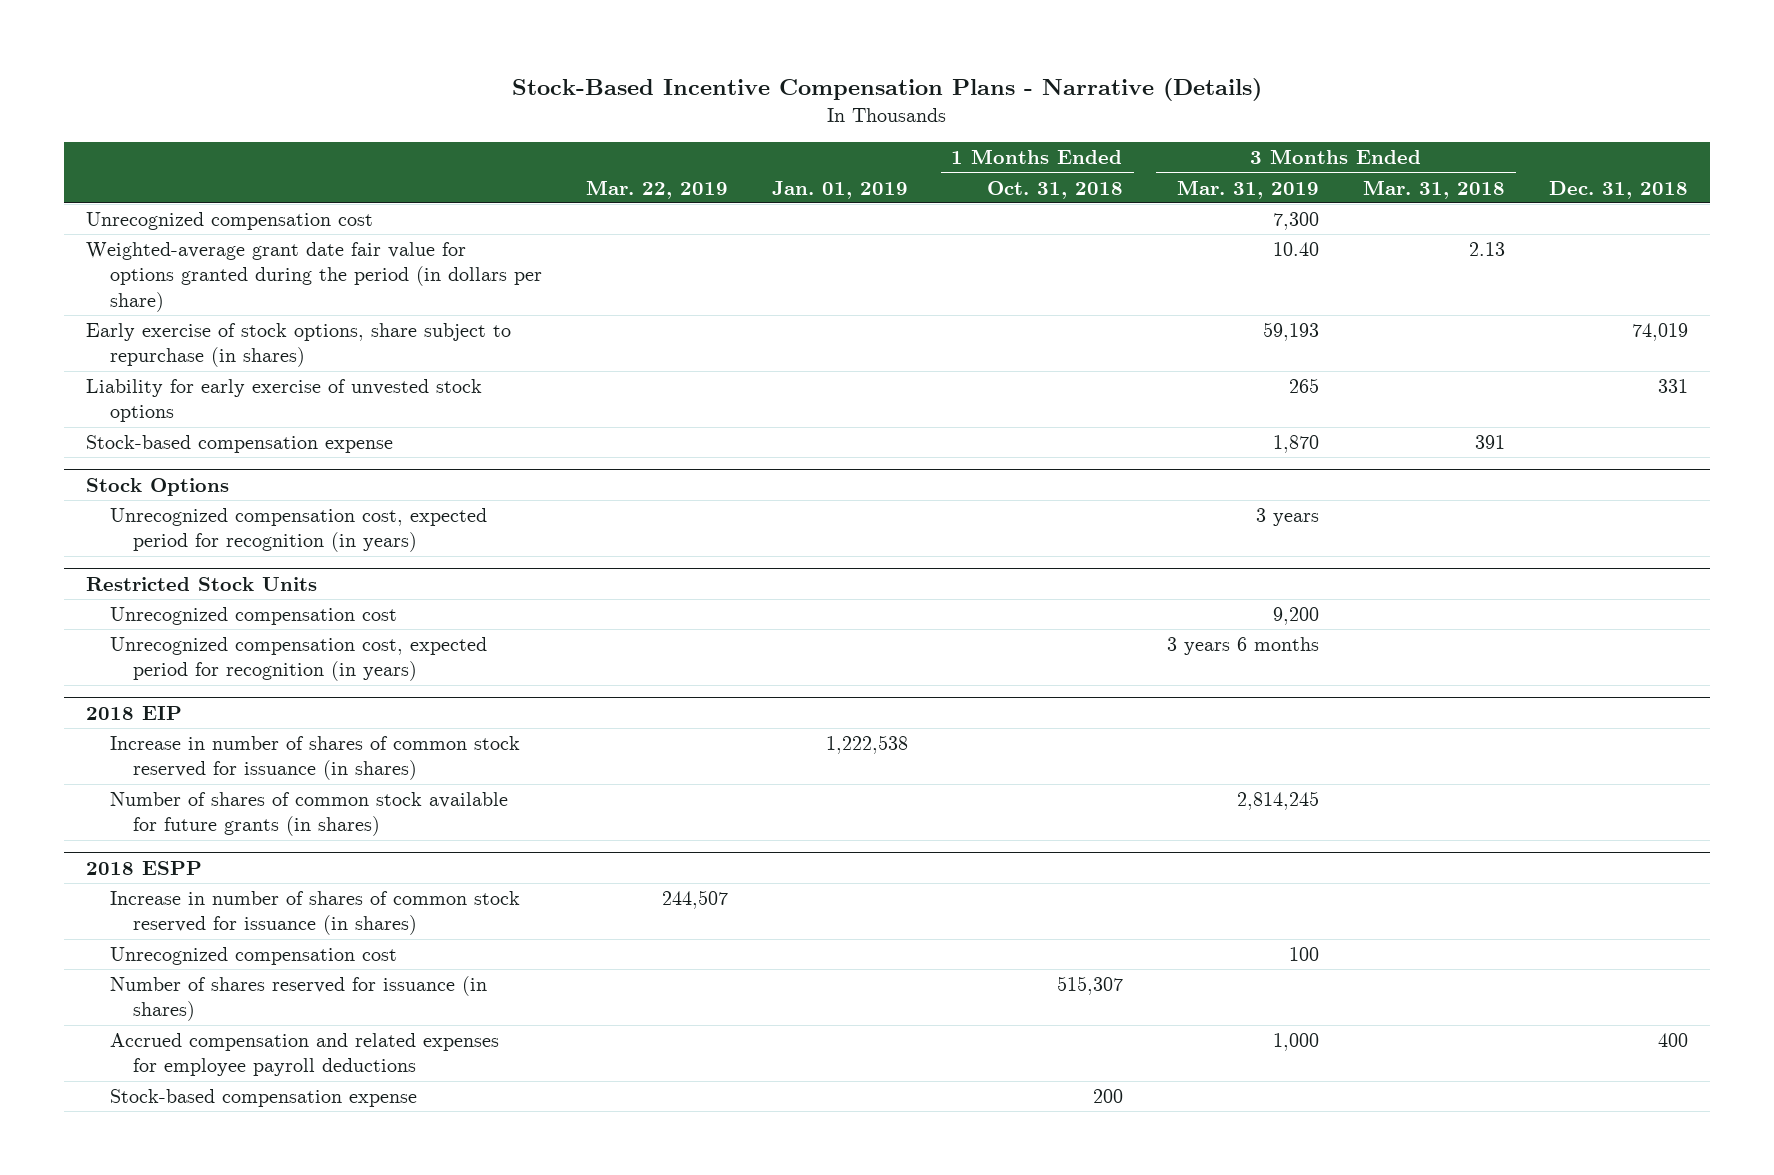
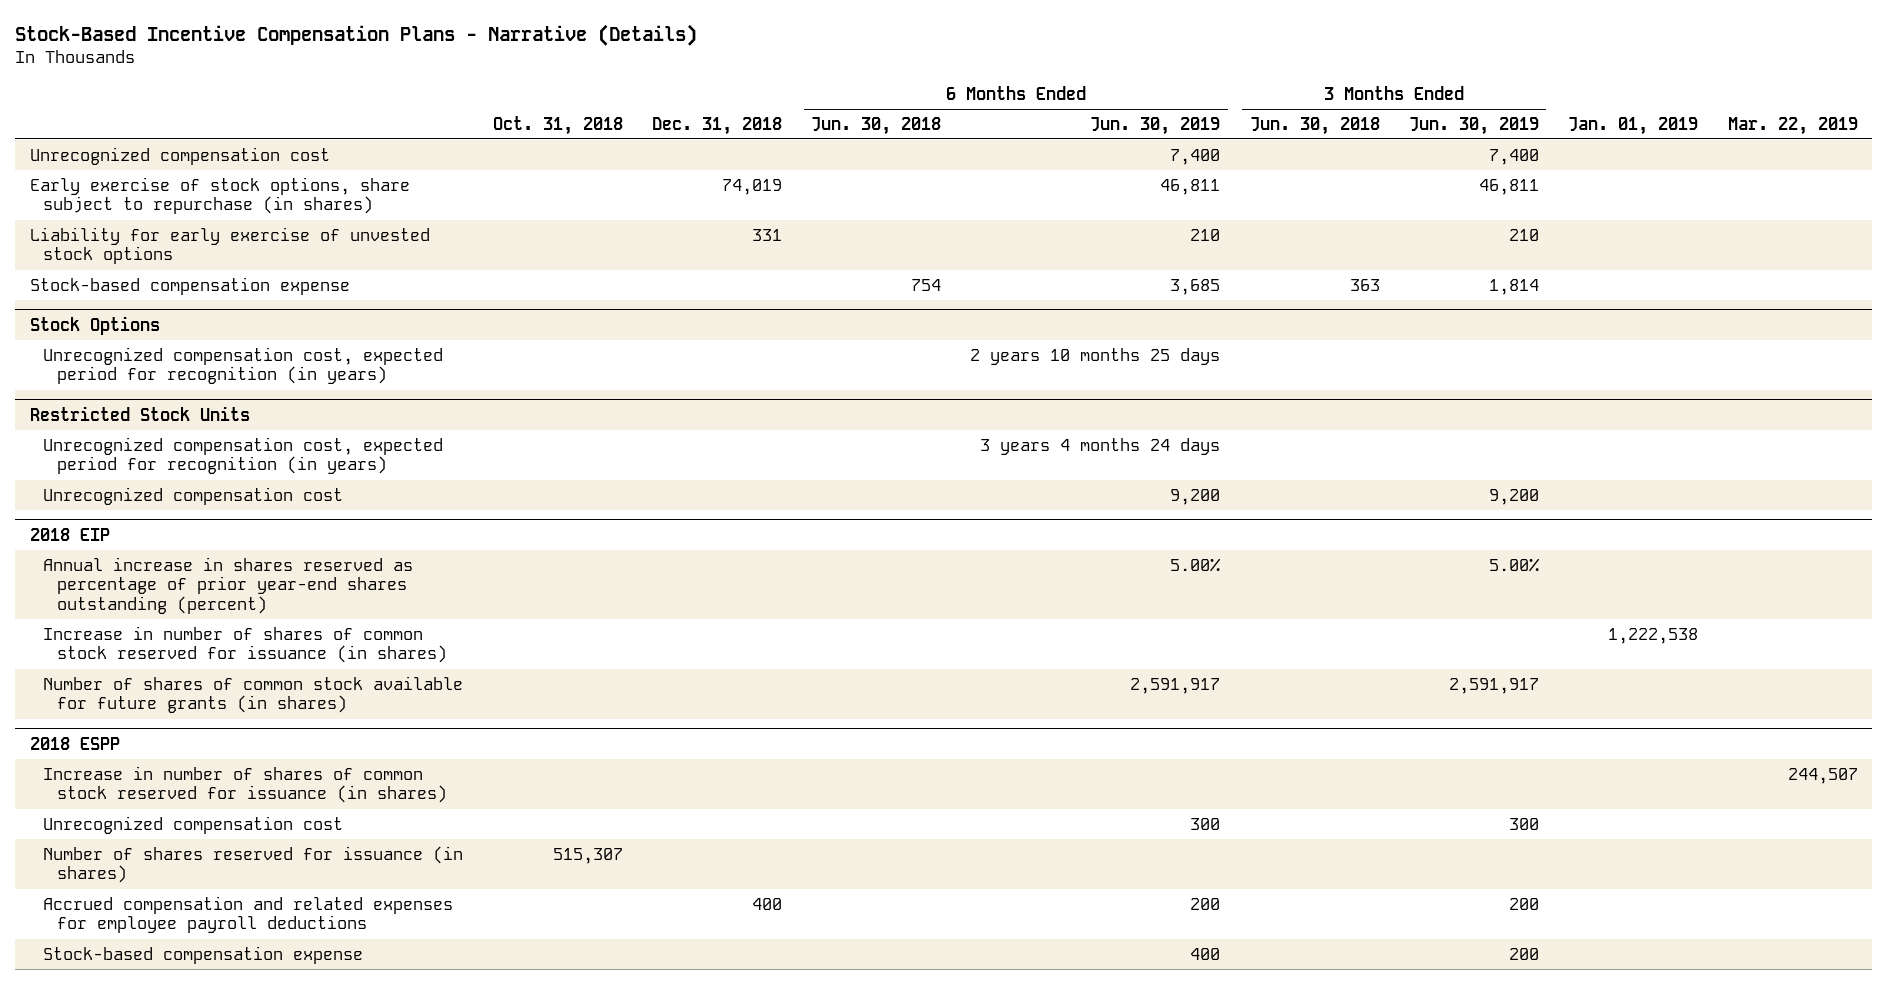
- | Mar. 22, 2019 | Jan. 01, 2019 | 1 Months Ended Oct. 31, 2018 | 3 Months Ended Mar. 31, 2019 | 3 Months Ended Mar. 31, 2018 | Dec. 31, 2018
+ | Oct. 31, 2018 | Dec. 31, 2018 | 6 Months Ended Jun. 30, 2018 | 6 Months Ended Jun. 30, 2019 | 3 Months Ended Jun. 30, 2018 | 3 Months Ended Jun. 30, 2019 | Jan. 01, 2019 | Mar. 22, 2019
- Weighted-average grant date fair value for options granted during the period (in dollars per share) | | | | 10.40 | 2.13 |
@ Restricted Stock Units
moved down: Unrecognized compensation cost | | | | 9,200 | | 9,200 | |
@ 2018 EIP
+ Annual increase in shares reserved as percentage of prior year-end shares outstanding (percent) | | | | 5.00% | | 5.00% | |

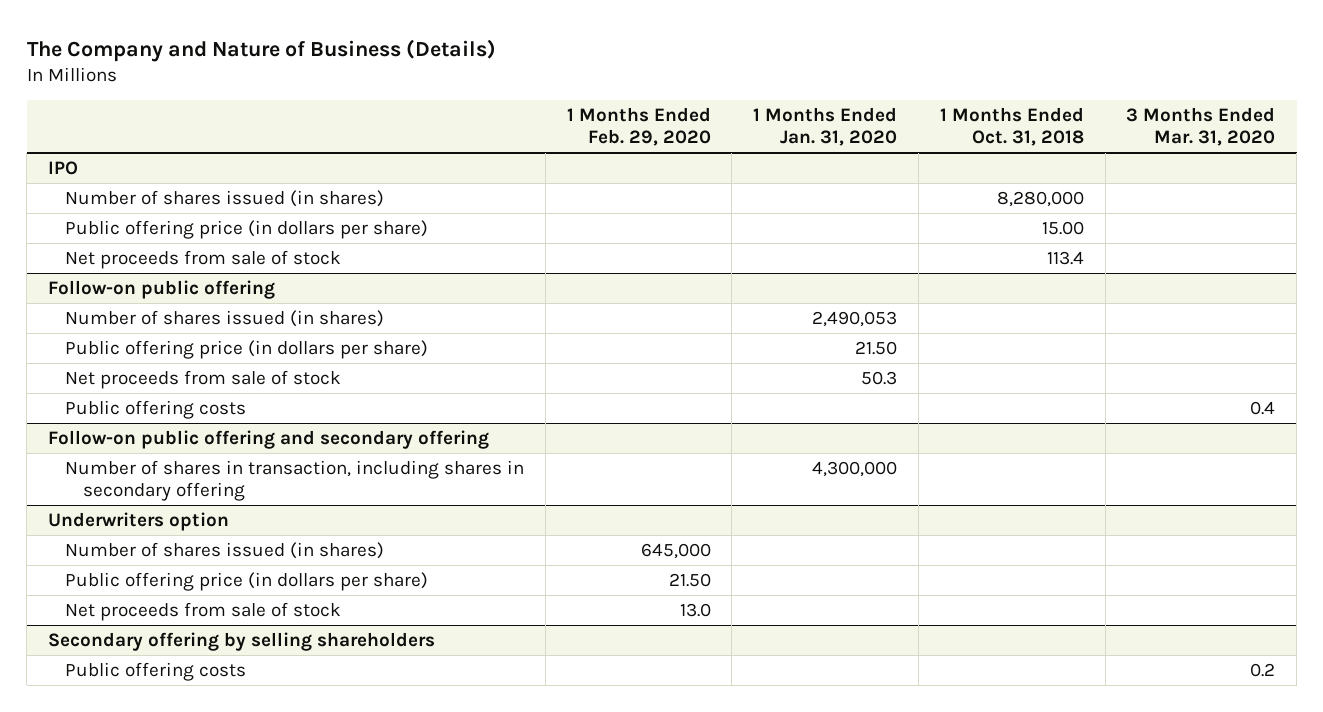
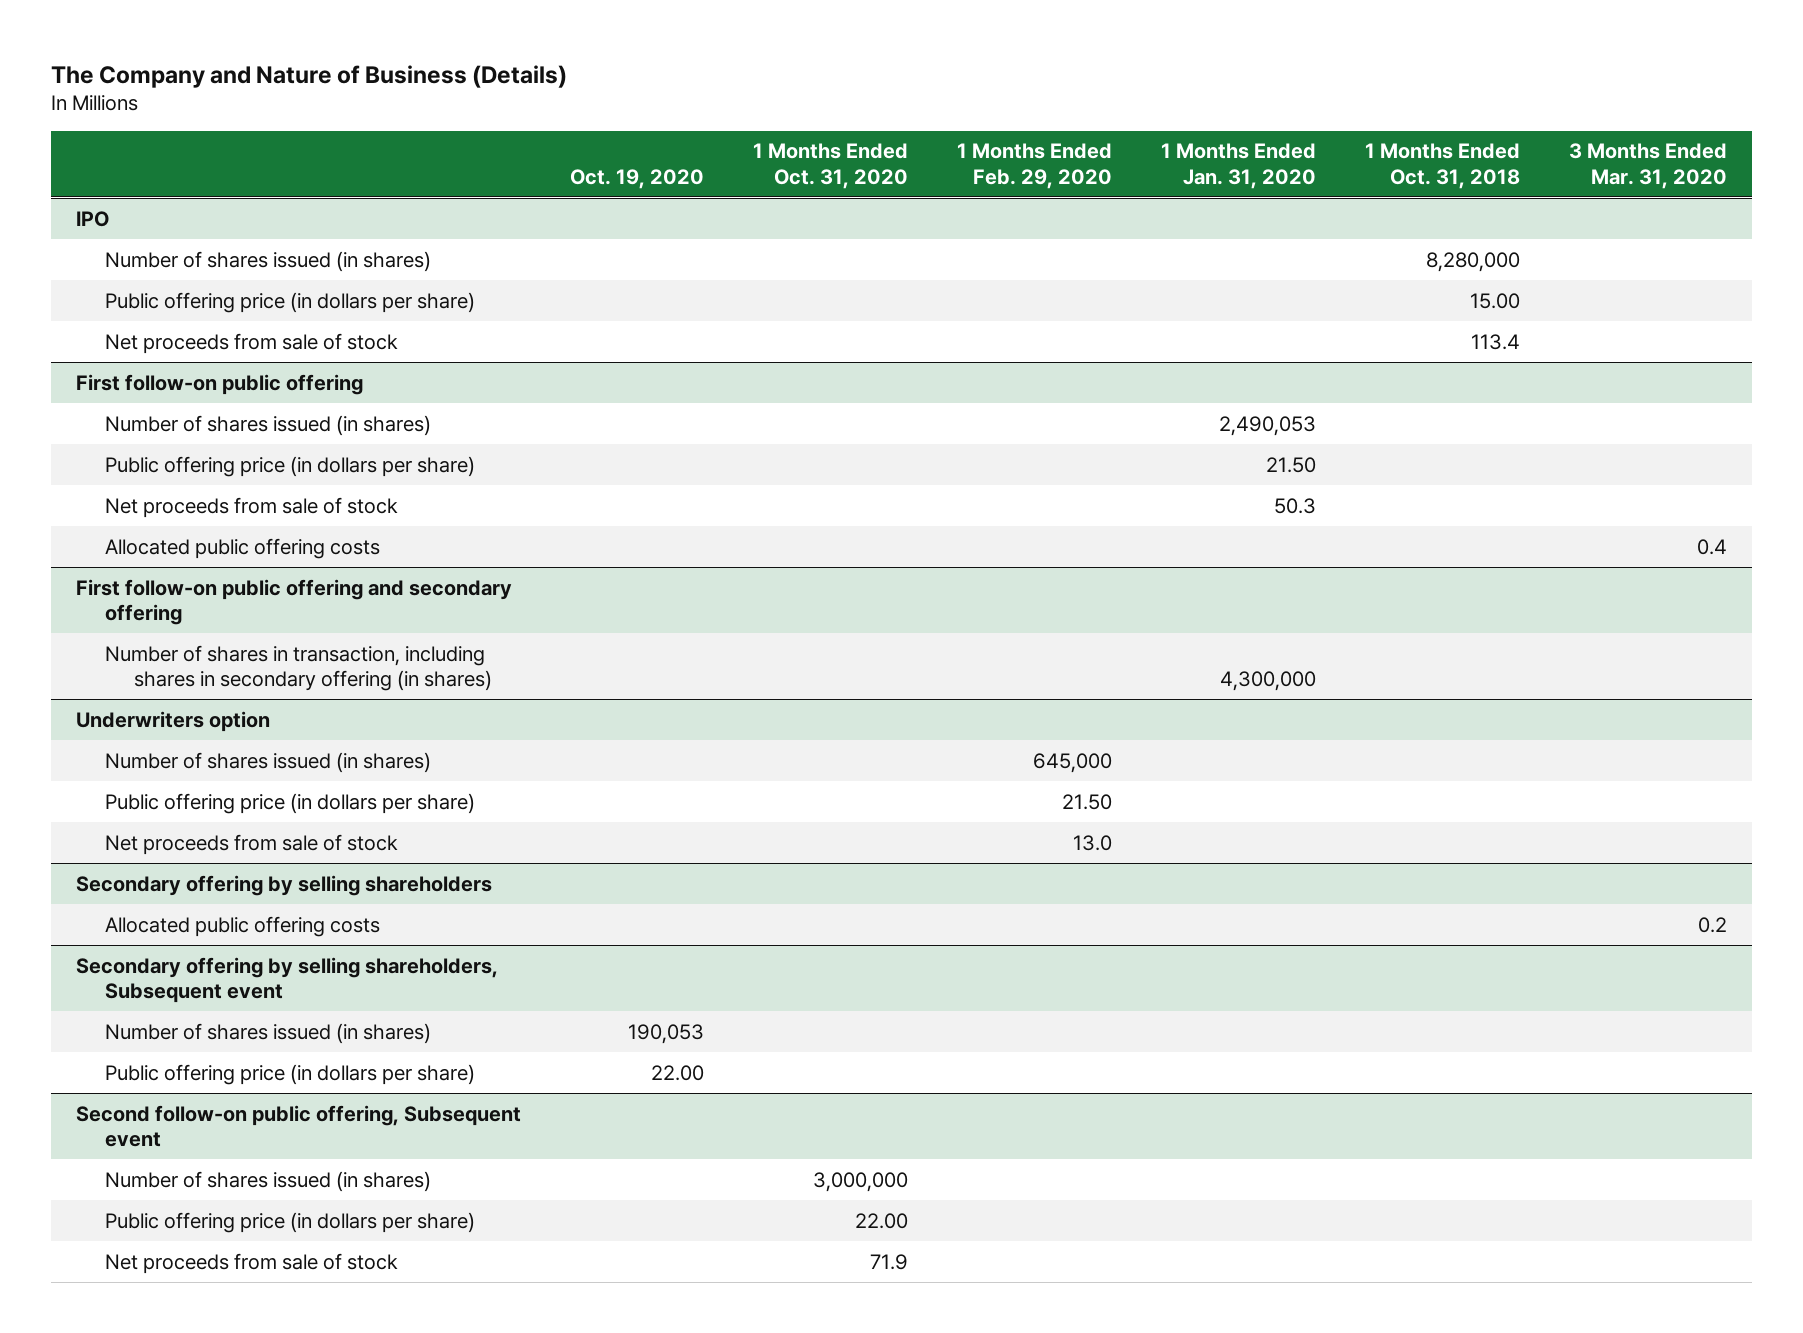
- | 1 Months Ended Feb. 29, 2020 | 1 Months Ended Jan. 31, 2020 | 1 Months Ended Oct. 31, 2018 | 3 Months Ended Mar. 31, 2020
+ | Oct. 19, 2020 | 1 Months Ended Oct. 31, 2020 | 1 Months Ended Feb. 29, 2020 | 1 Months Ended Jan. 31, 2020 | 1 Months Ended Oct. 31, 2018 | 3 Months Ended Mar. 31, 2020
- Follow-on public offering
+ First follow-on public offering
- Public offering costs | | | | 0.4
- Follow-on public offering and secondary offering
- Number of shares in transaction, including shares in secondary offering | | 4,300,000 | |
+ Allocated public offering costs | | | | | | 0.4
+ First follow-on public offering and secondary offering
+ Number of shares in transaction, including shares in secondary offering (in shares) | | | | 4,300,000 | |
@ Secondary offering by selling shareholders
- Public offering costs | | | | 0.2
+ Allocated public offering costs | | | | | | 0.2
+ Secondary offering by selling shareholders, Subsequent event
+ Number of shares issued (in shares) | 190,053 | | | | |
+ Public offering price (in dollars per share) | 22.00 | | | | |
+ Second follow-on public offering, Subsequent event
+ Number of shares issued (in shares) | | 3,000,000 | | | |
+ Public offering price (in dollars per share) | | 22.00 | | | |
+ Net proceeds from sale of stock | | 71.9 | | | |

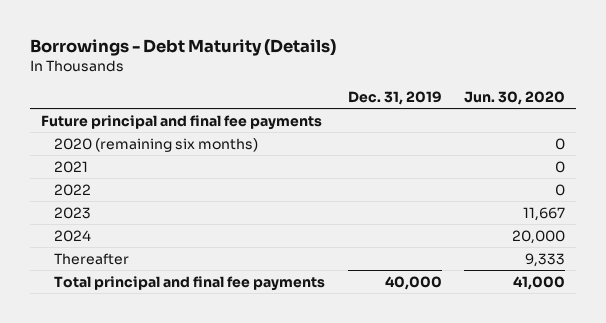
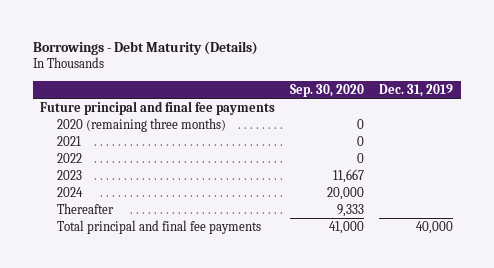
- | Dec. 31, 2019 | Jun. 30, 2020
+ | Sep. 30, 2020 | Dec. 31, 2019
- 2020 (remaining six months) | | 0
+ 2020 (remaining three months) | 0 |

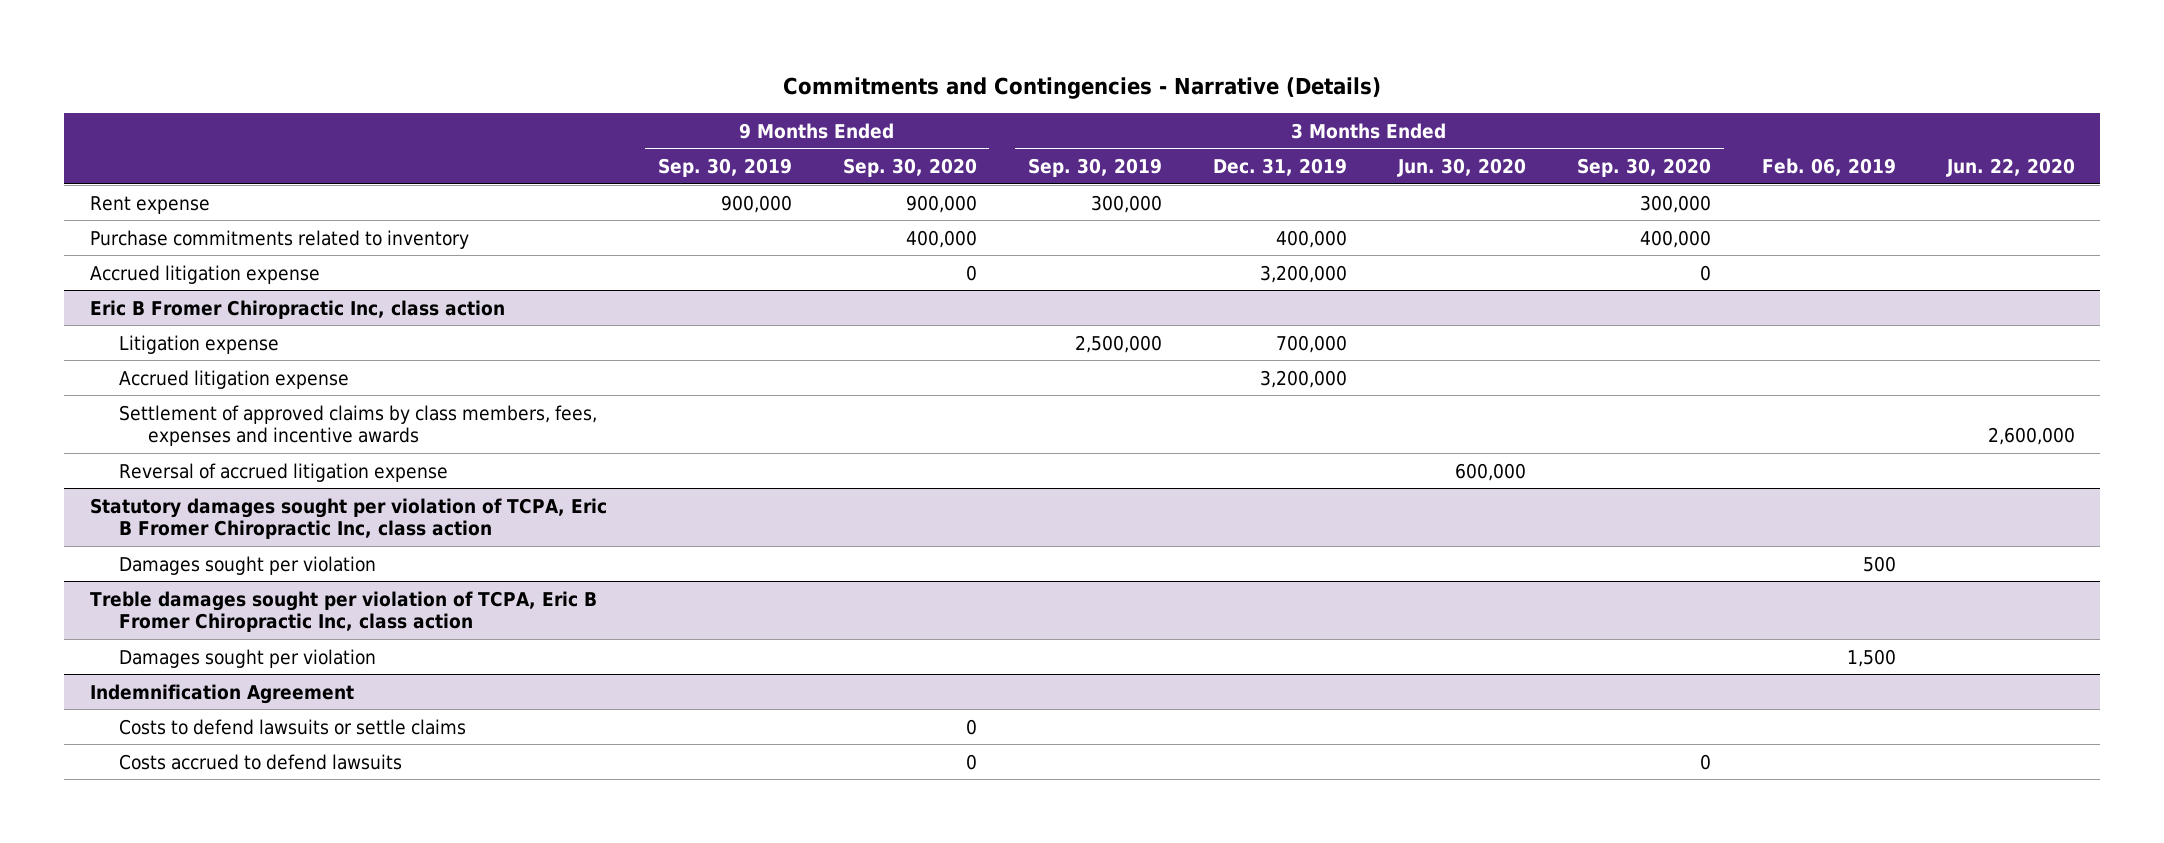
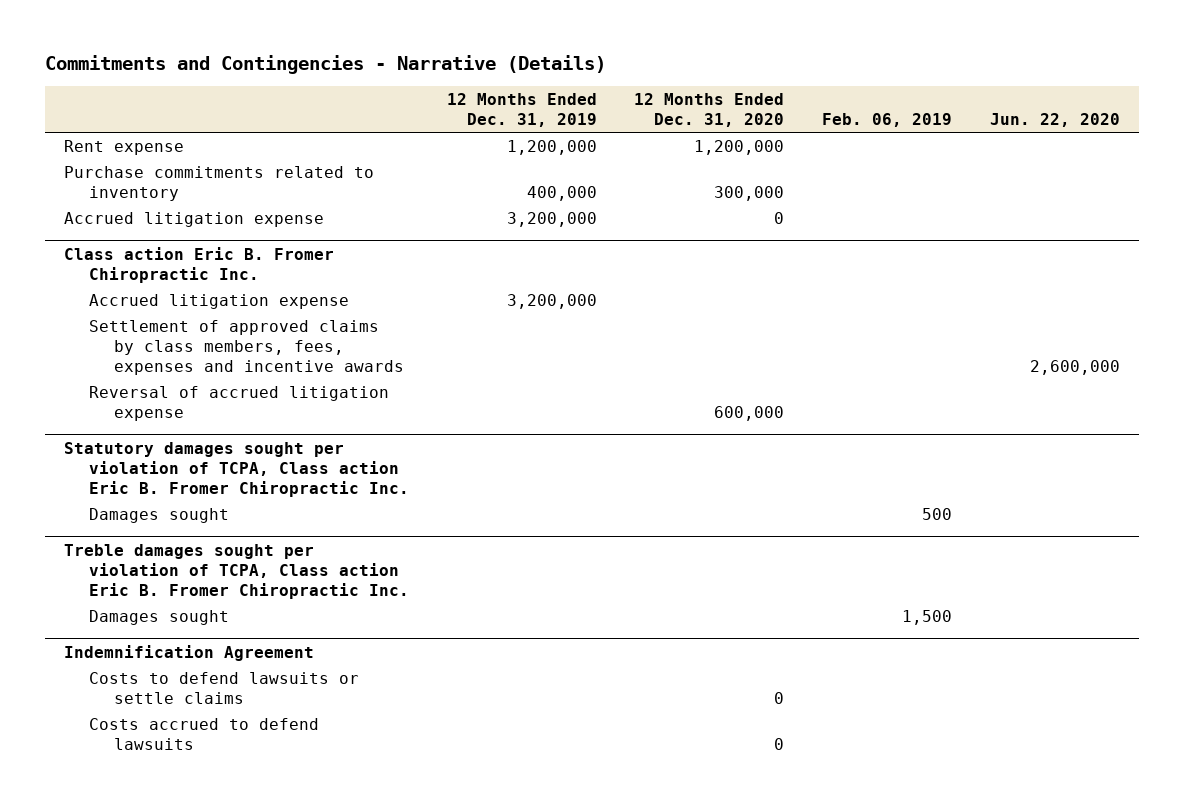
- | 9 Months Ended Sep. 30, 2019 | 9 Months Ended Sep. 30, 2020 | 3 Months Ended Sep. 30, 2019 | 3 Months Ended Dec. 31, 2019 | 3 Months Ended Jun. 30, 2020 | 3 Months Ended Sep. 30, 2020 | Feb. 06, 2019 | Jun. 22, 2020
+ | 12 Months Ended Dec. 31, 2019 | 12 Months Ended Dec. 31, 2020 | Feb. 06, 2019 | Jun. 22, 2020
- Eric B Fromer Chiropractic Inc, class action
- Litigation expense | | | 2,500,000 | 700,000 | | | |
+ Class action Eric B. Fromer Chiropractic Inc.
- Statutory damages sought per violation of TCPA, Eric B Fromer Chiropractic Inc, class action
- Damages sought per violation | | | | | | | 500 |
- Treble damages sought per violation of TCPA, Eric B Fromer Chiropractic Inc, class action
- Damages sought per violation | | | | | | | 1,500 |
+ Statutory damages sought per violation of TCPA, Class action Eric B. Fromer Chiropractic Inc.
+ Damages sought | | | 500 |
+ Treble damages sought per violation of TCPA, Class action Eric B. Fromer Chiropractic Inc.
+ Damages sought | | | 1,500 |

